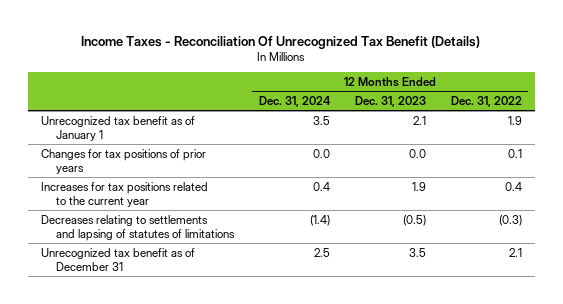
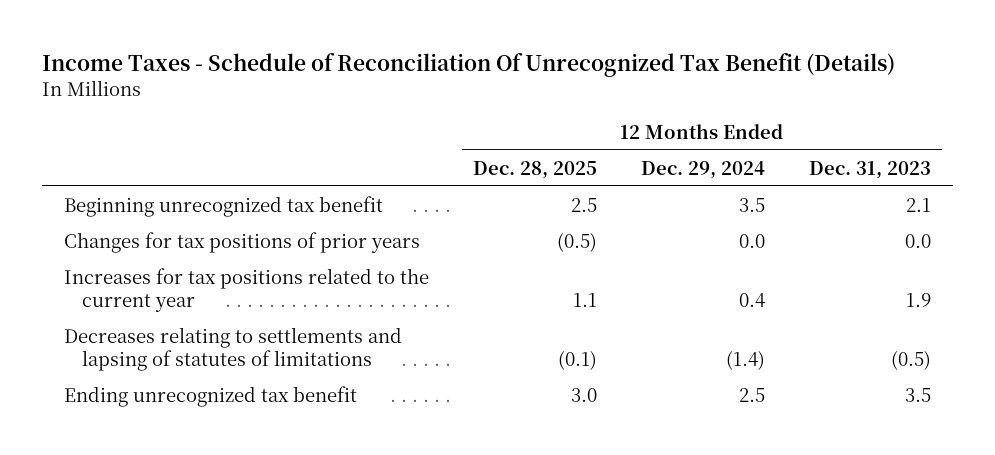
- Income Taxes - Reconciliation Of Unrecognized Tax Benefit (Details)
+ Income Taxes - Schedule of Reconciliation Of Unrecognized Tax Benefit (Details)
- | 12 Months Ended Dec. 31, 2024 | 12 Months Ended Dec. 31, 2023 | 12 Months Ended Dec. 31, 2022
+ | 12 Months Ended Dec. 28, 2025 | 12 Months Ended Dec. 29, 2024 | 12 Months Ended Dec. 31, 2023
- Unrecognized tax benefit as of January 1 | 3.5 | 2.1 | 1.9
+ Beginning unrecognized tax benefit | 2.5 | 3.5 | 2.1
- Unrecognized tax benefit as of December 31 | 2.5 | 3.5 | 2.1
+ Ending unrecognized tax benefit | 3.0 | 2.5 | 3.5

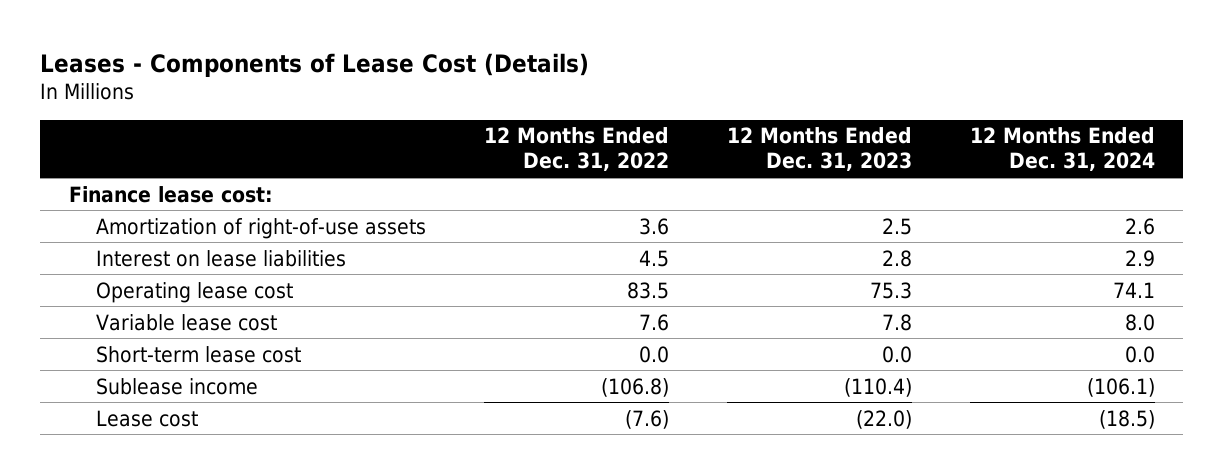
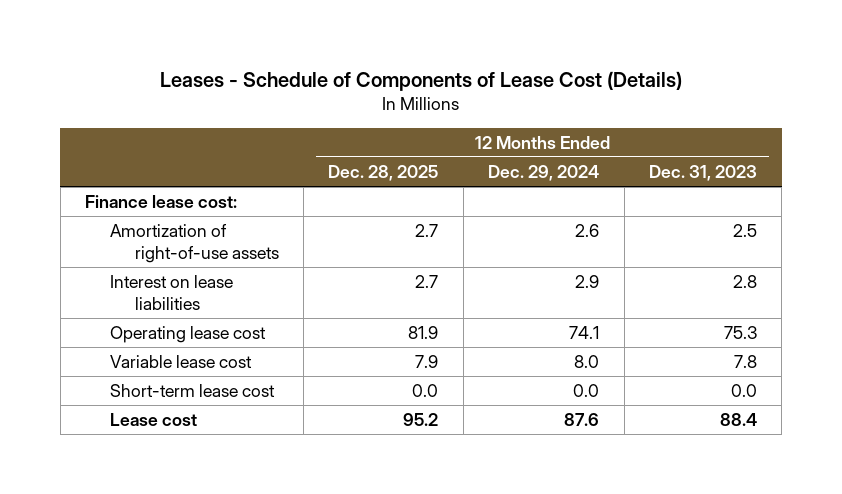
- Leases - Components of Lease Cost (Details)
+ Leases - Schedule of Components of Lease Cost (Details)
- | 12 Months Ended Dec. 31, 2022 | 12 Months Ended Dec. 31, 2023 | 12 Months Ended Dec. 31, 2024
+ | 12 Months Ended Dec. 28, 2025 | 12 Months Ended Dec. 29, 2024 | 12 Months Ended Dec. 31, 2023
- Sublease income | (106.8) | (110.4) | (106.1)
- Lease cost | (7.6) | (22.0) | (18.5)
+ Lease cost | 95.2 | 87.6 | 88.4

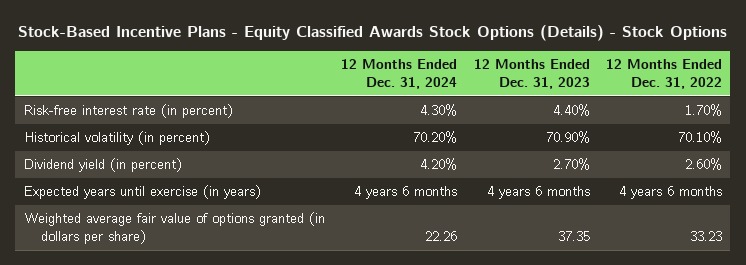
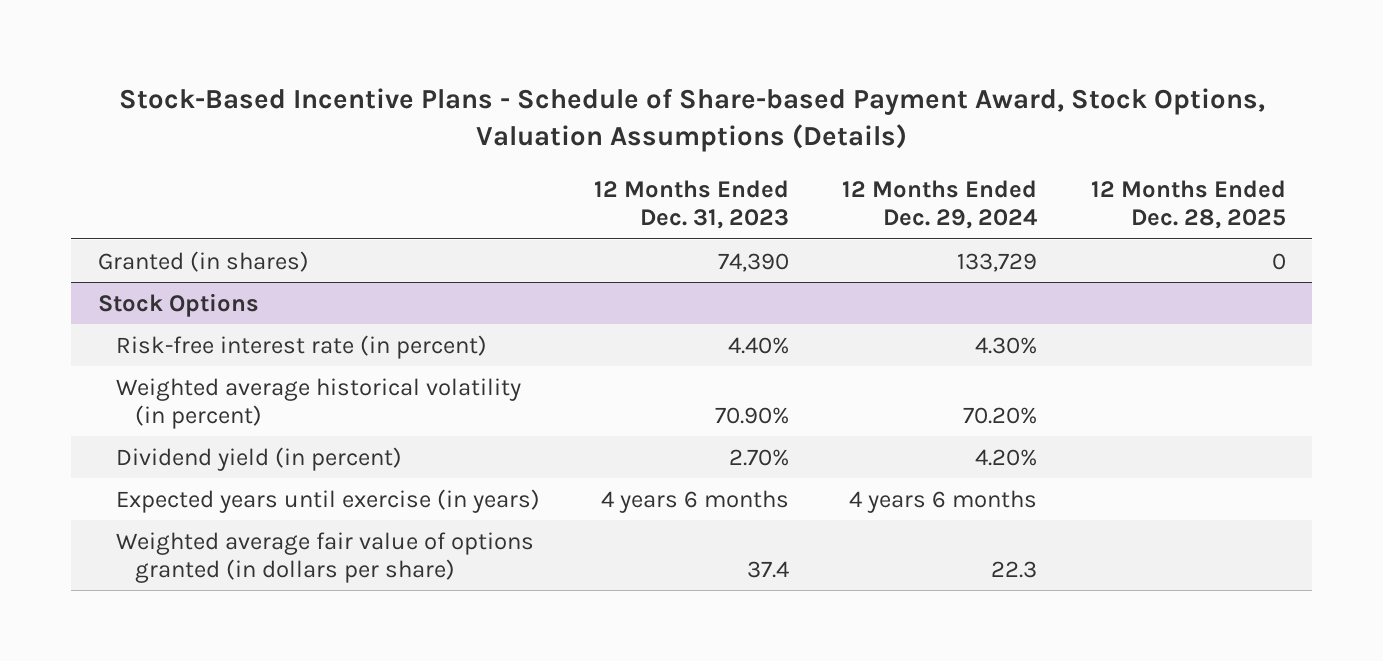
- Stock-Based Incentive Plans - Equity Classified Awards Stock Options (Details) - Stock Options
+ Stock-Based Incentive Plans - Schedule of Share-based Payment Award, Stock Options, Valuation Assumptions (Details)
- | 12 Months Ended Dec. 31, 2024 | 12 Months Ended Dec. 31, 2023 | 12 Months Ended Dec. 31, 2022
+ | 12 Months Ended Dec. 31, 2023 | 12 Months Ended Dec. 29, 2024 | 12 Months Ended Dec. 28, 2025
+ Granted (in shares) | 74,390 | 133,729 | 0
+ Stock Options
- Historical volatility (in percent) | 70.20% | 70.90% | 70.10%
+ Weighted average historical volatility (in percent) | 70.90% | 70.20% |
- Weighted average fair value of options granted (in dollars per share) | 22.26 | 37.35 | 33.23
+ Weighted average fair value of options granted (in dollars per share) | 37.4 | 22.3 |

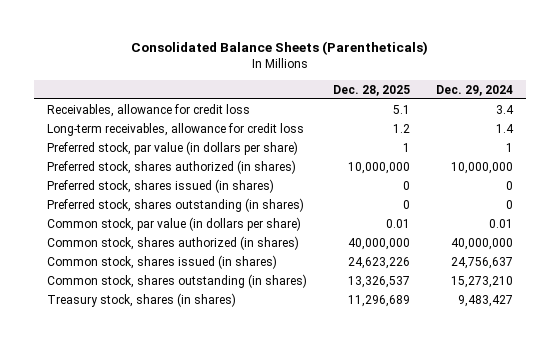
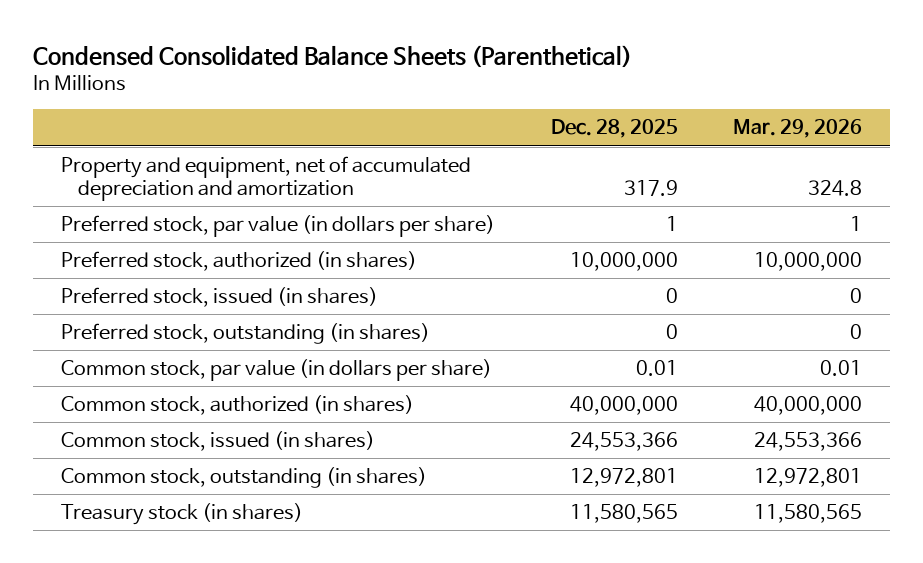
- Consolidated Balance Sheets (Parentheticals)
+ Condensed Consolidated Balance Sheets (Parenthetical)
- | Dec. 28, 2025 | Dec. 29, 2024
+ | Dec. 28, 2025 | Mar. 29, 2026
- Receivables, allowance for credit loss | 5.1 | 3.4
- Long-term receivables, allowance for credit loss | 1.2 | 1.4
+ Property and equipment, net of accumulated depreciation and amortization | 317.9 | 324.8
- Preferred stock, shares authorized (in shares) | 10,000,000 | 10,000,000
- Preferred stock, shares issued (in shares) | 0 | 0
- Preferred stock, shares outstanding (in shares) | 0 | 0
+ Preferred stock, authorized (in shares) | 10,000,000 | 10,000,000
+ Preferred stock, issued (in shares) | 0 | 0
+ Preferred stock, outstanding (in shares) | 0 | 0
- Common stock, shares authorized (in shares) | 40,000,000 | 40,000,000
- Common stock, shares issued (in shares) | 24,623,226 | 24,756,637
- Common stock, shares outstanding (in shares) | 13,326,537 | 15,273,210
- Treasury stock, shares (in shares) | 11,296,689 | 9,483,427
+ Common stock, authorized (in shares) | 40,000,000 | 40,000,000
+ Common stock, issued (in shares) | 24,553,366 | 24,553,366
+ Common stock, outstanding (in shares) | 12,972,801 | 12,972,801
+ Treasury stock (in shares) | 11,580,565 | 11,580,565

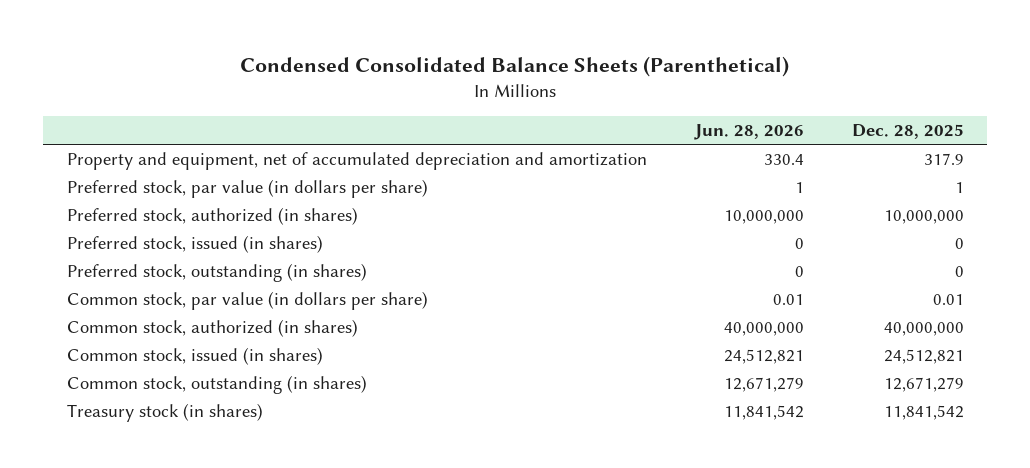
- | Dec. 28, 2025 | Mar. 29, 2026
+ | Jun. 28, 2026 | Dec. 28, 2025
- Common stock, issued (in shares) | 24,553,366 | 24,553,366
- Common stock, outstanding (in shares) | 12,972,801 | 12,972,801
- Treasury stock (in shares) | 11,580,565 | 11,580,565
+ Common stock, issued (in shares) | 24,512,821 | 24,512,821
+ Common stock, outstanding (in shares) | 12,671,279 | 12,671,279
+ Treasury stock (in shares) | 11,841,542 | 11,841,542

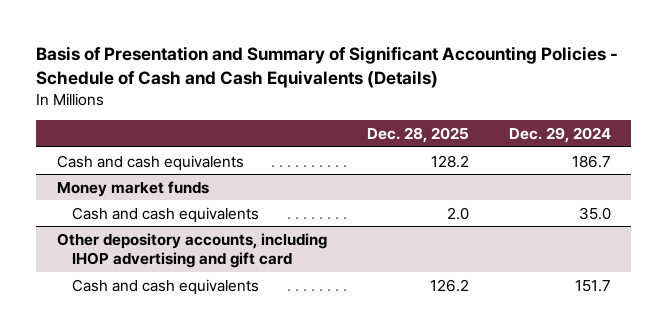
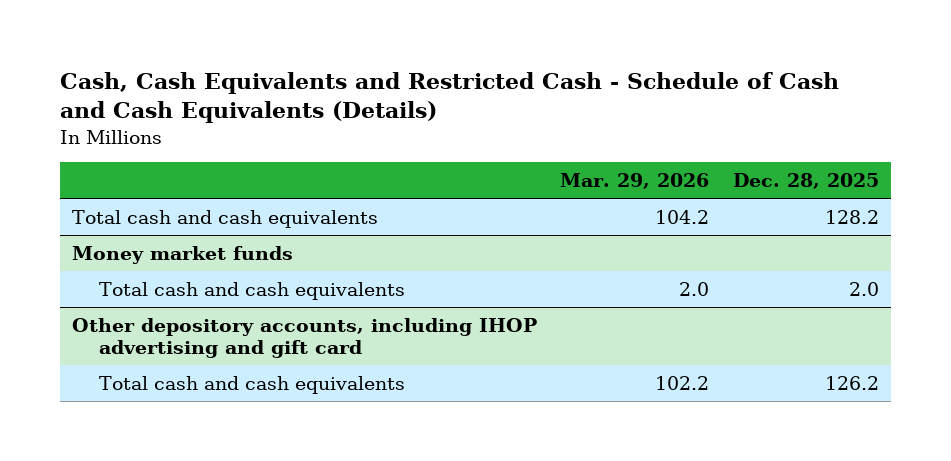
- Basis of Presentation and Summary of Significant Accounting Policies - Schedule of Cash and Cash Equivalents (Details)
+ Cash, Cash Equivalents and Restricted Cash - Schedule of Cash and Cash Equivalents (Details)
- | Dec. 28, 2025 | Dec. 29, 2024
+ | Mar. 29, 2026 | Dec. 28, 2025
- Cash and cash equivalents | 128.2 | 186.7
+ Total cash and cash equivalents | 104.2 | 128.2
@ Money market funds
- Cash and cash equivalents | 2.0 | 35.0
+ Total cash and cash equivalents | 2.0 | 2.0
@ Other depository accounts, including IHOP advertising and gift card
- Cash and cash equivalents | 126.2 | 151.7
+ Total cash and cash equivalents | 102.2 | 126.2

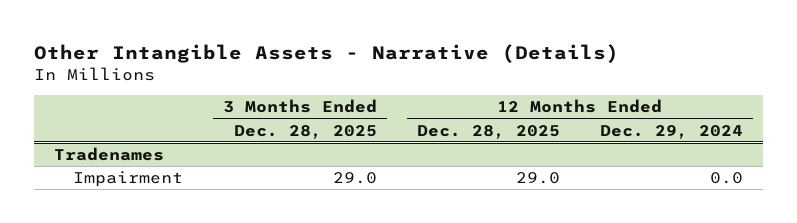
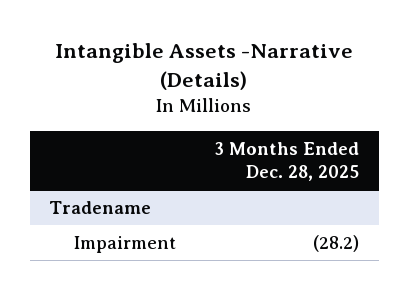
- Other Intangible Assets - Narrative (Details)
+ Intangible Assets -Narrative (Details)
- | 3 Months Ended Dec. 28, 2025 | 12 Months Ended Dec. 28, 2025 | 12 Months Ended Dec. 29, 2024
+ | 3 Months Ended Dec. 28, 2025
- Tradenames
- Impairment | 29.0 | 29.0 | 0.0
+ Tradename
+ Impairment | (28.2)

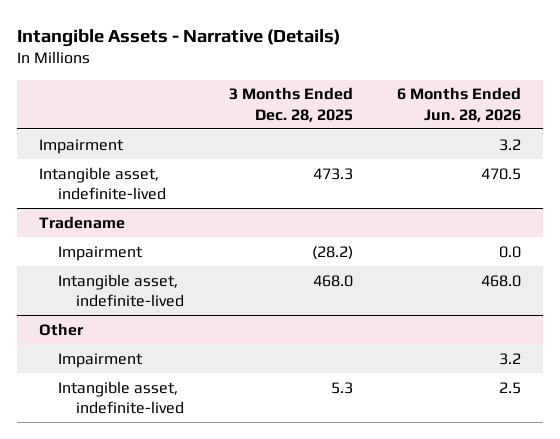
- Intangible Assets -Narrative (Details)
+ Intangible Assets - Narrative (Details)
- | 3 Months Ended Dec. 28, 2025
+ | 3 Months Ended Dec. 28, 2025 | 6 Months Ended Jun. 28, 2026
+ Impairment | | 3.2
+ Intangible asset, indefinite-lived | 473.3 | 470.5
@ Tradename
+ Intangible asset, indefinite-lived | 468.0 | 468.0
+ Other
+ Impairment | | 3.2
+ Intangible asset, indefinite-lived | 5.3 | 2.5

